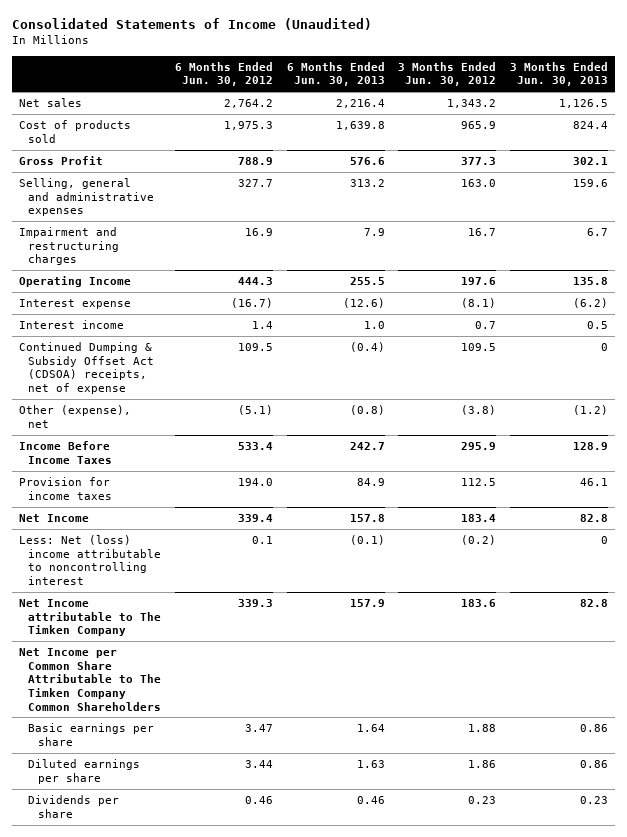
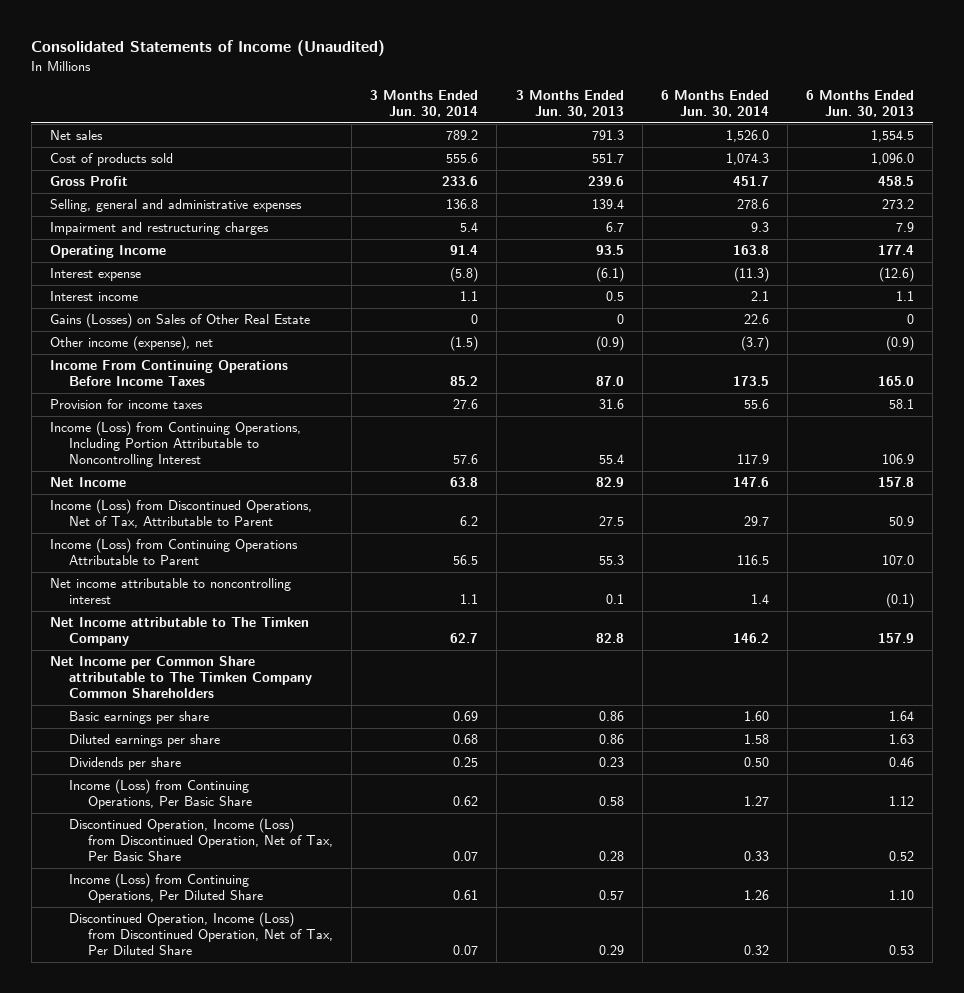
- | 6 Months Ended Jun. 30, 2012 | 6 Months Ended Jun. 30, 2013 | 3 Months Ended Jun. 30, 2012 | 3 Months Ended Jun. 30, 2013
+ | 3 Months Ended Jun. 30, 2014 | 3 Months Ended Jun. 30, 2013 | 6 Months Ended Jun. 30, 2014 | 6 Months Ended Jun. 30, 2013
- Net sales | 2,764.2 | 2,216.4 | 1,343.2 | 1,126.5
- Cost of products sold | 1,975.3 | 1,639.8 | 965.9 | 824.4
- Gross Profit | 788.9 | 576.6 | 377.3 | 302.1
- Selling, general and administrative expenses | 327.7 | 313.2 | 163.0 | 159.6
+ Net sales | 789.2 | 791.3 | 1,526.0 | 1,554.5
+ Cost of products sold | 555.6 | 551.7 | 1,074.3 | 1,096.0
+ Gross Profit | 233.6 | 239.6 | 451.7 | 458.5
+ Selling, general and administrative expenses | 136.8 | 139.4 | 278.6 | 273.2
- Operating Income | 444.3 | 255.5 | 197.6 | 135.8
- Interest expense | (16.7) | (12.6) | (8.1) | (6.2)
- Interest income | 1.4 | 1.0 | 0.7 | 0.5
- Continued Dumping & Subsidy Offset Act (CDSOA) receipts, net of expense | 109.5 | (0.4) | 109.5 | 0
- Other (expense), net | (5.1) | (0.8) | (3.8) | (1.2)
- Income Before Income Taxes | 533.4 | 242.7 | 295.9 | 128.9
- Provision for income taxes | 194.0 | 84.9 | 112.5 | 46.1
- Net Income | 339.4 | 157.8 | 183.4 | 82.8
- Less: Net (loss) income attributable to noncontrolling interest | 0.1 | (0.1) | (0.2) | 0
+ Operating Income | 91.4 | 93.5 | 163.8 | 177.4
+ Interest expense | (5.8) | (6.1) | (11.3) | (12.6)
+ Interest income | 1.1 | 0.5 | 2.1 | 1.1
+ Gains (Losses) on Sales of Other Real Estate | 0 | 0 | 22.6 | 0
+ Other income (expense), net | (1.5) | (0.9) | (3.7) | (0.9)
+ Income From Continuing Operations Before Income Taxes | 85.2 | 87.0 | 173.5 | 165.0
+ Provision for income taxes | 27.6 | 31.6 | 55.6 | 58.1
+ Income (Loss) from Continuing Operations, Including Portion Attributable to Noncontrolling Interest | 57.6 | 55.4 | 117.9 | 106.9
+ Net Income | 63.8 | 82.9 | 147.6 | 157.8
+ Income (Loss) from Discontinued Operations, Net of Tax, Attributable to Parent | 6.2 | 27.5 | 29.7 | 50.9
+ Income (Loss) from Continuing Operations Attributable to Parent | 56.5 | 55.3 | 116.5 | 107.0
+ Net income attributable to noncontrolling interest | 1.1 | 0.1 | 1.4 | (0.1)
- Net Income per Common Share Attributable to The Timken Company Common Shareholders
+ Net Income per Common Share attributable to The Timken Company Common Shareholders
+ Income (Loss) from Continuing Operations, Per Basic Share | 0.62 | 0.58 | 1.27 | 1.12
+ Discontinued Operation, Income (Loss) from Discontinued Operation, Net of Tax, Per Basic Share | 0.07 | 0.28 | 0.33 | 0.52
+ Income (Loss) from Continuing Operations, Per Diluted Share | 0.61 | 0.57 | 1.26 | 1.10
+ Discontinued Operation, Income (Loss) from Discontinued Operation, Net of Tax, Per Diluted Share | 0.07 | 0.29 | 0.32 | 0.53

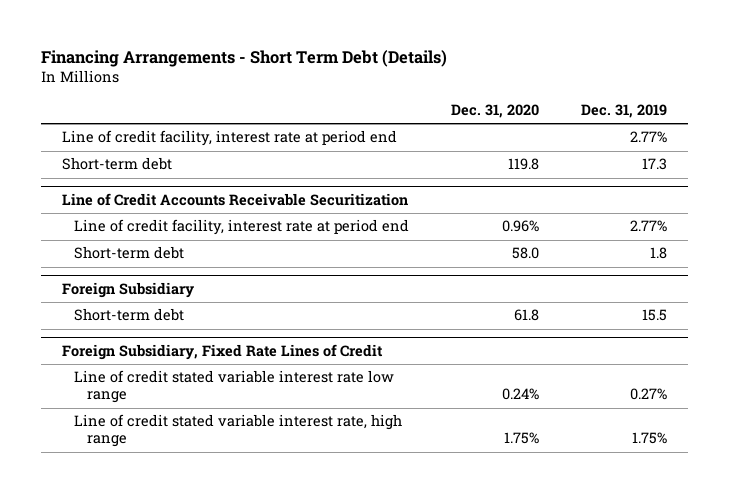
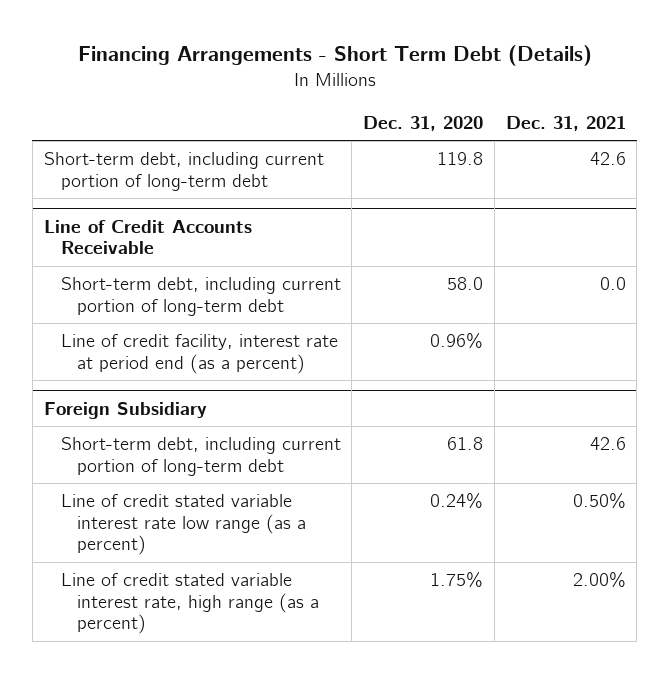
- | Dec. 31, 2020 | Dec. 31, 2019
+ | Dec. 31, 2020 | Dec. 31, 2021
- Line of credit facility, interest rate at period end | | 2.77%
- Short-term debt | 119.8 | 17.3
- Line of Credit Accounts Receivable Securitization
- Line of credit facility, interest rate at period end | 0.96% | 2.77%
- Short-term debt | 58.0 | 1.8
+ Short-term debt, including current portion of long-term debt | 119.8 | 42.6
+ Line of Credit Accounts Receivable
+ Short-term debt, including current portion of long-term debt | 58.0 | 0.0
+ Line of credit facility, interest rate at period end (as a percent) | 0.96% |
@ Foreign Subsidiary
- Short-term debt | 61.8 | 15.5
- Foreign Subsidiary, Fixed Rate Lines of Credit
- Line of credit stated variable interest rate low range | 0.24% | 0.27%
- Line of credit stated variable interest rate, high range | 1.75% | 1.75%
@ Foreign Subsidiary
+ Short-term debt, including current portion of long-term debt | 61.8 | 42.6
+ Line of credit stated variable interest rate low range (as a percent) | 0.24% | 0.50%
+ Line of credit stated variable interest rate, high range (as a percent) | 1.75% | 2.00%

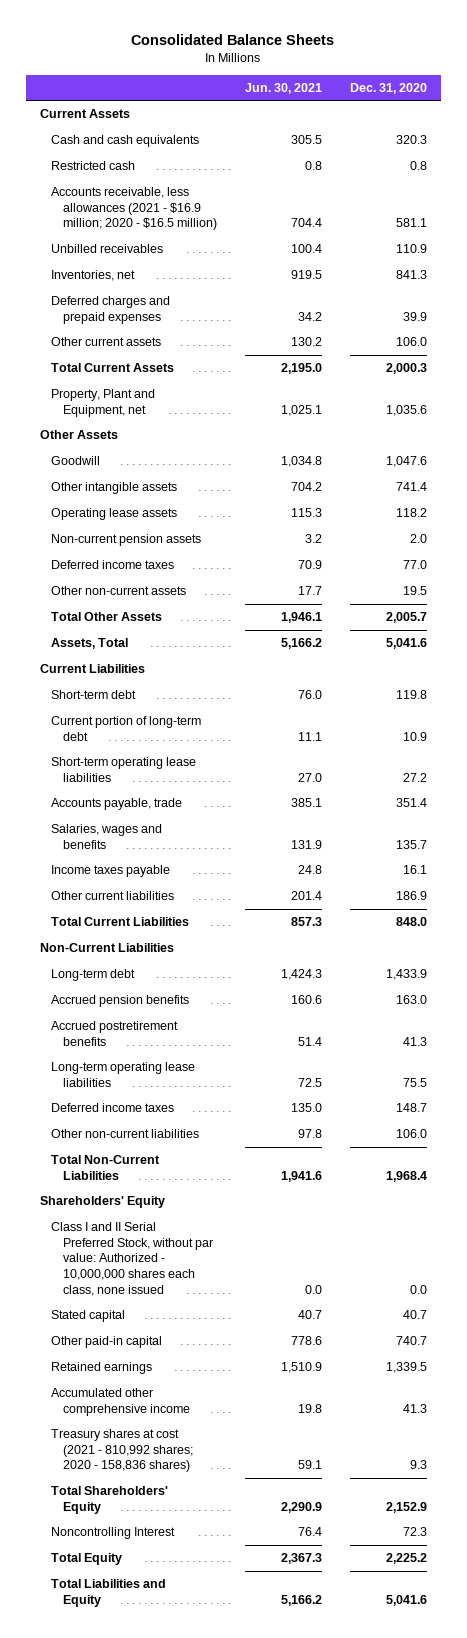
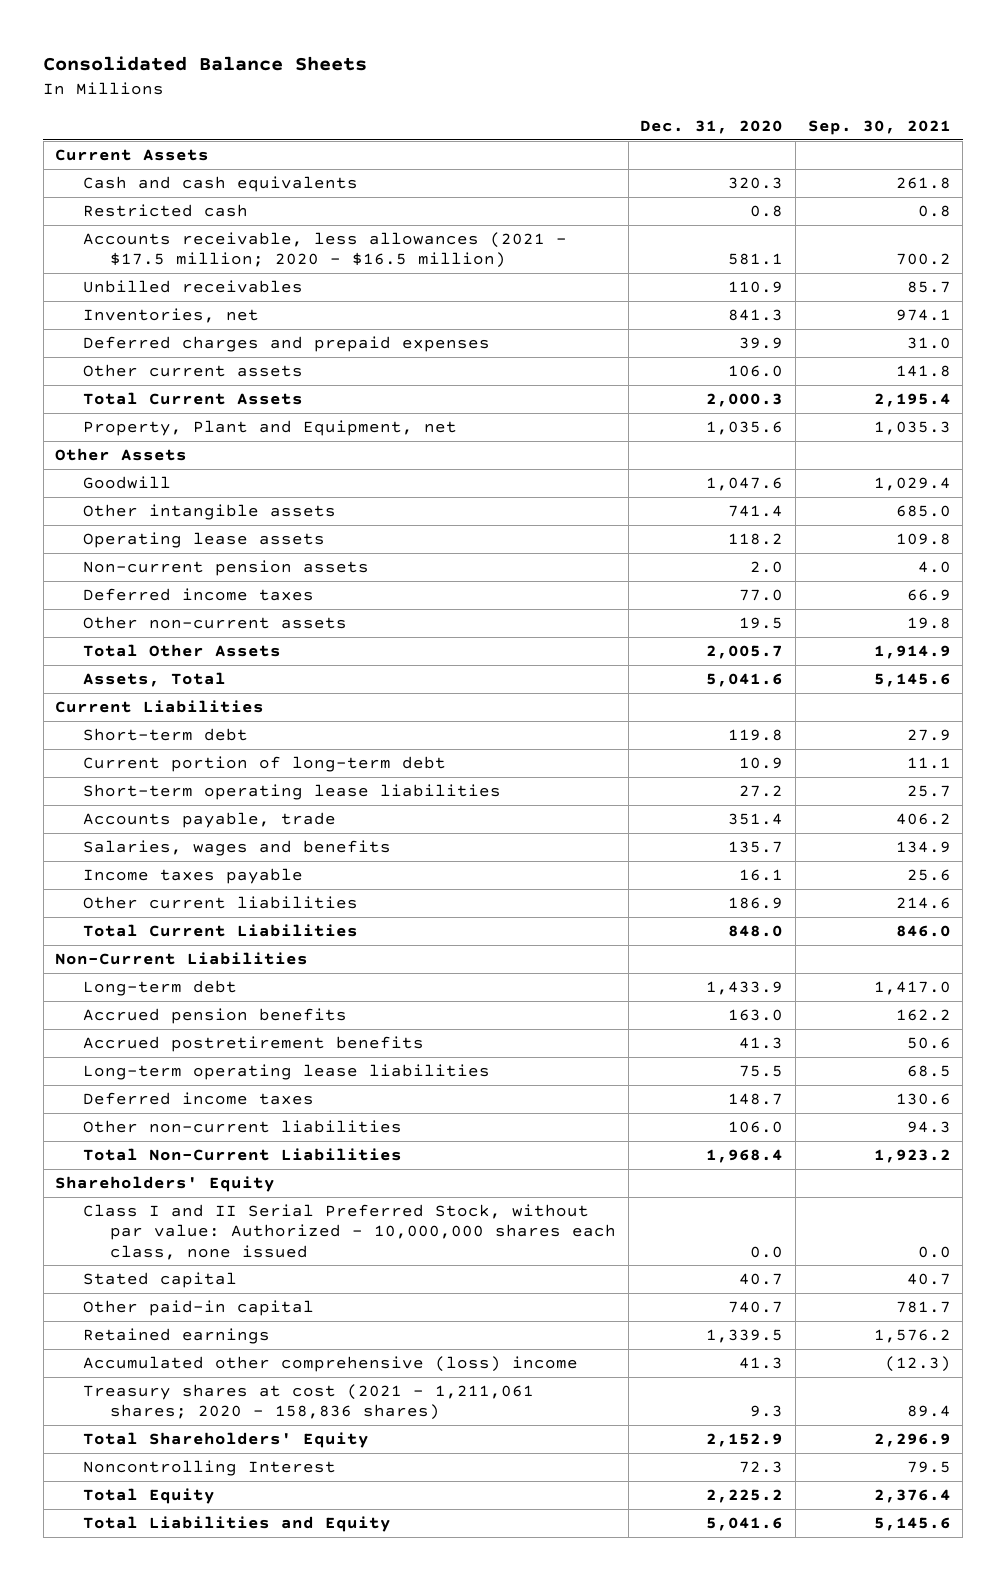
- | Jun. 30, 2021 | Dec. 31, 2020
+ | Dec. 31, 2020 | Sep. 30, 2021
- Accounts receivable, less allowances (2021 - $16.9 million; 2020 - $16.5 million) | 704.4 | 581.1
+ Accounts receivable, less allowances (2021 - $17.5 million; 2020 - $16.5 million) | 581.1 | 700.2
- Accumulated other comprehensive income | 19.8 | 41.3
- Treasury shares at cost (2021 - 810,992 shares; 2020 - 158,836 shares) | 59.1 | 9.3
+ Accumulated other comprehensive (loss) income | 41.3 | (12.3)
+ Treasury shares at cost (2021 - 1,211,061 shares; 2020 - 158,836 shares) | 9.3 | 89.4

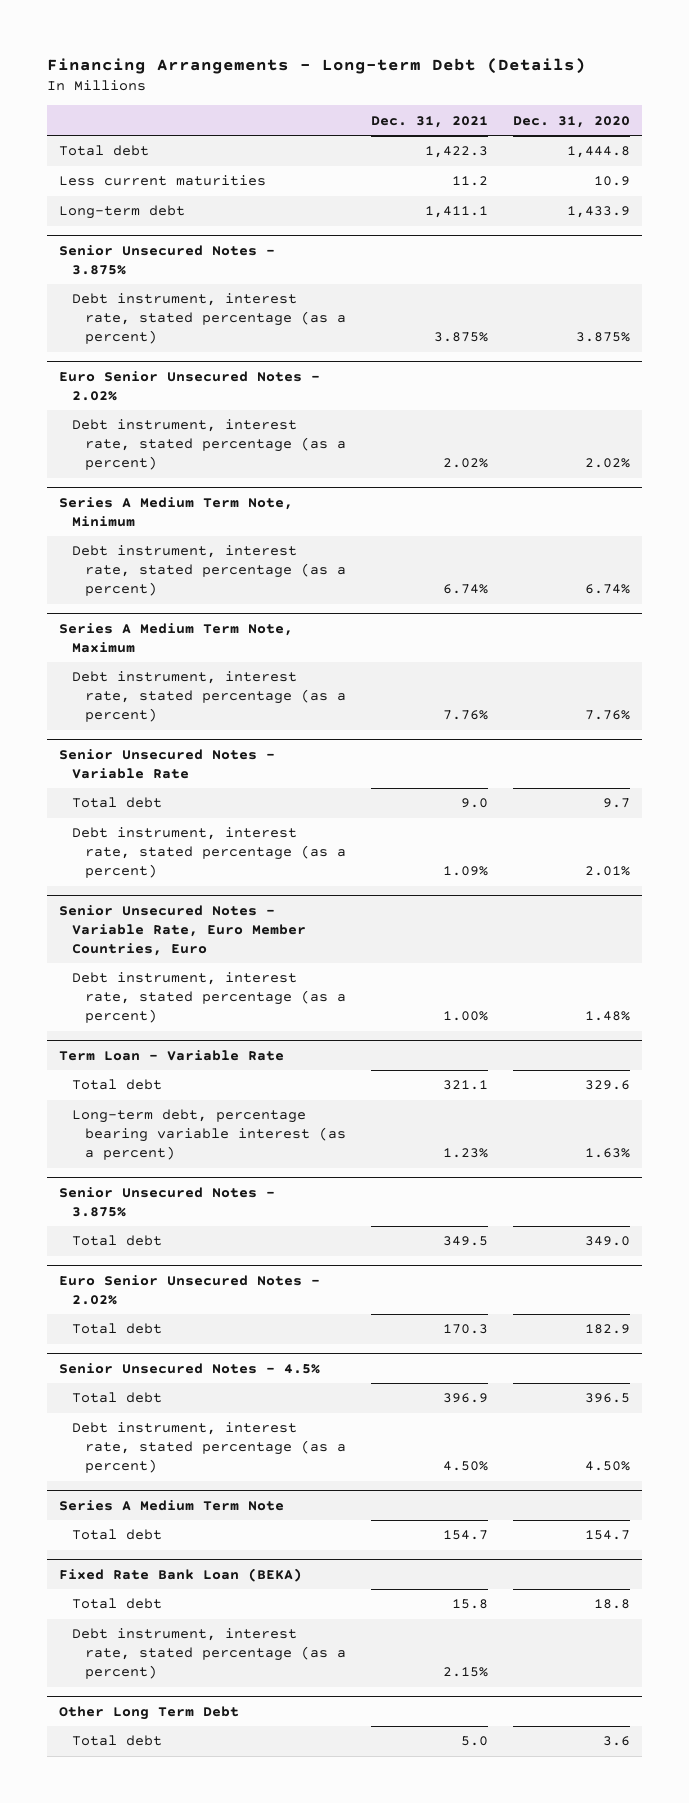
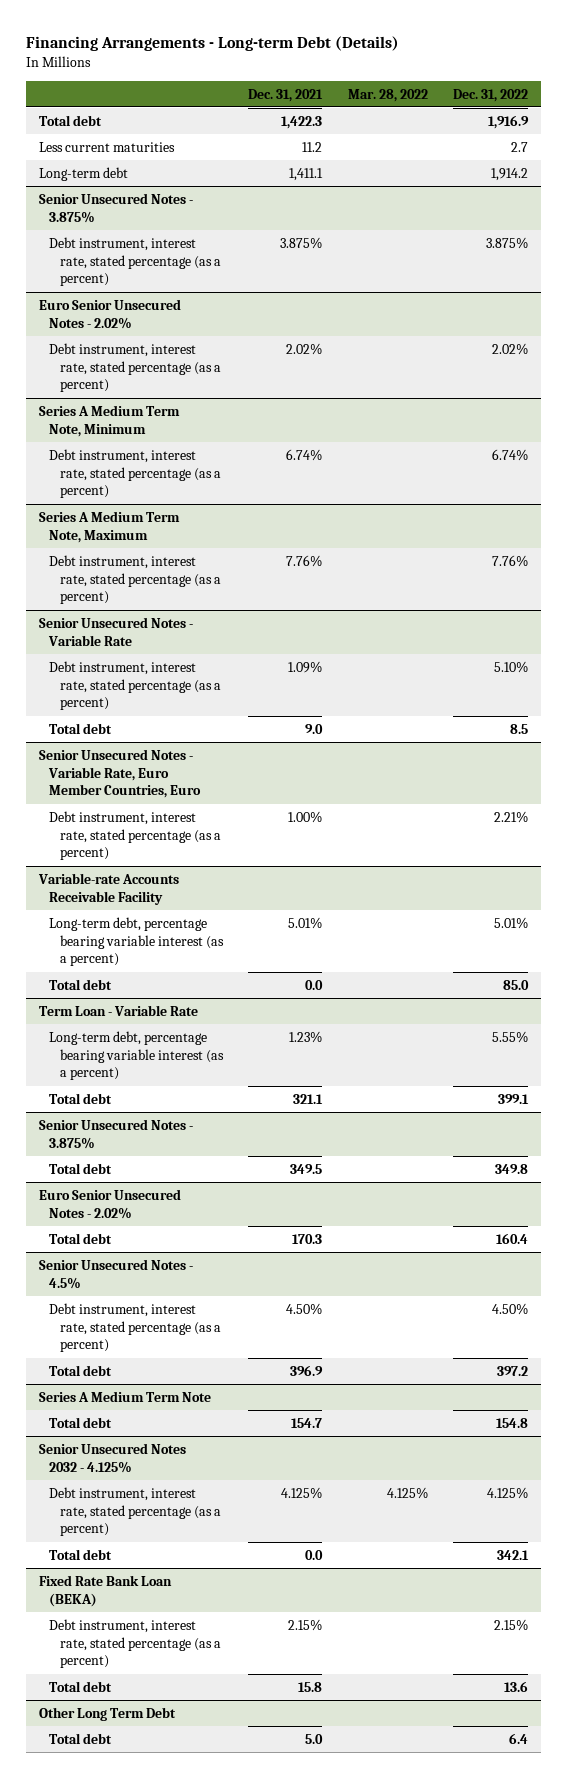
- | Dec. 31, 2021 | Dec. 31, 2020
+ | Dec. 31, 2021 | Mar. 28, 2022 | Dec. 31, 2022
@ Senior Unsecured Notes - Variable Rate
moved down: Total debt | 9.0 | | 8.5
+ Variable-rate Accounts Receivable Facility
+ Long-term debt, percentage bearing variable interest (as a percent) | 5.01% | | 5.01%
+ Total debt | 0.0 | | 85.0
@ Term Loan - Variable Rate
moved down: Total debt | 321.1 | | 399.1
@ Senior Unsecured Notes - 4.5%
moved down: Total debt | 396.9 | | 397.2
+ Senior Unsecured Notes 2032 - 4.125%
+ Debt instrument, interest rate, stated percentage (as a percent) | 4.125% | 4.125% | 4.125%
+ Total debt | 0.0 | | 342.1
@ Fixed Rate Bank Loan (BEKA)
moved down: Total debt | 15.8 | | 13.6

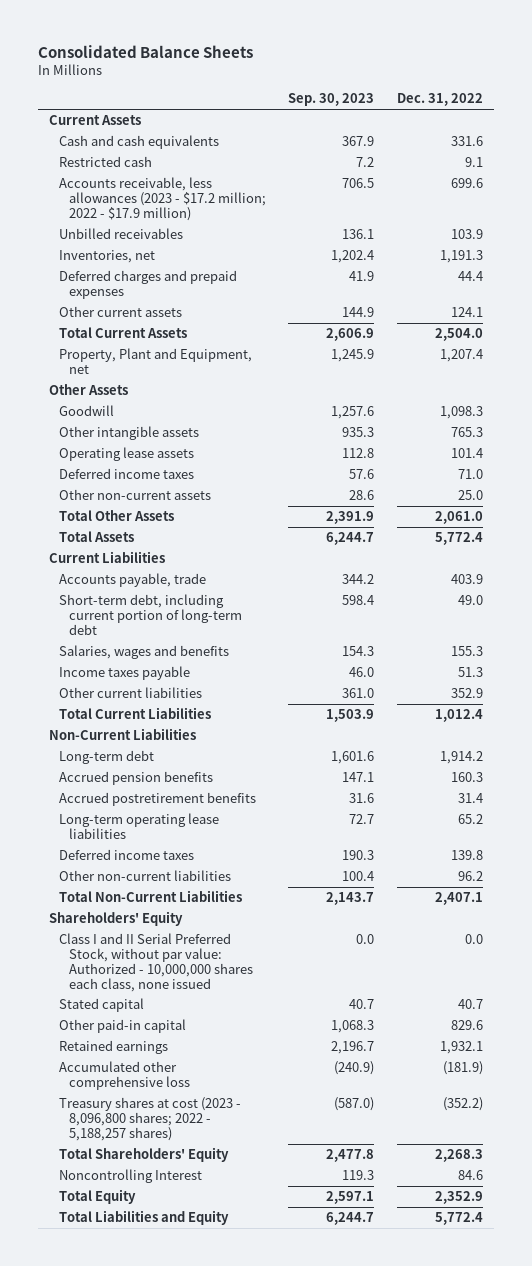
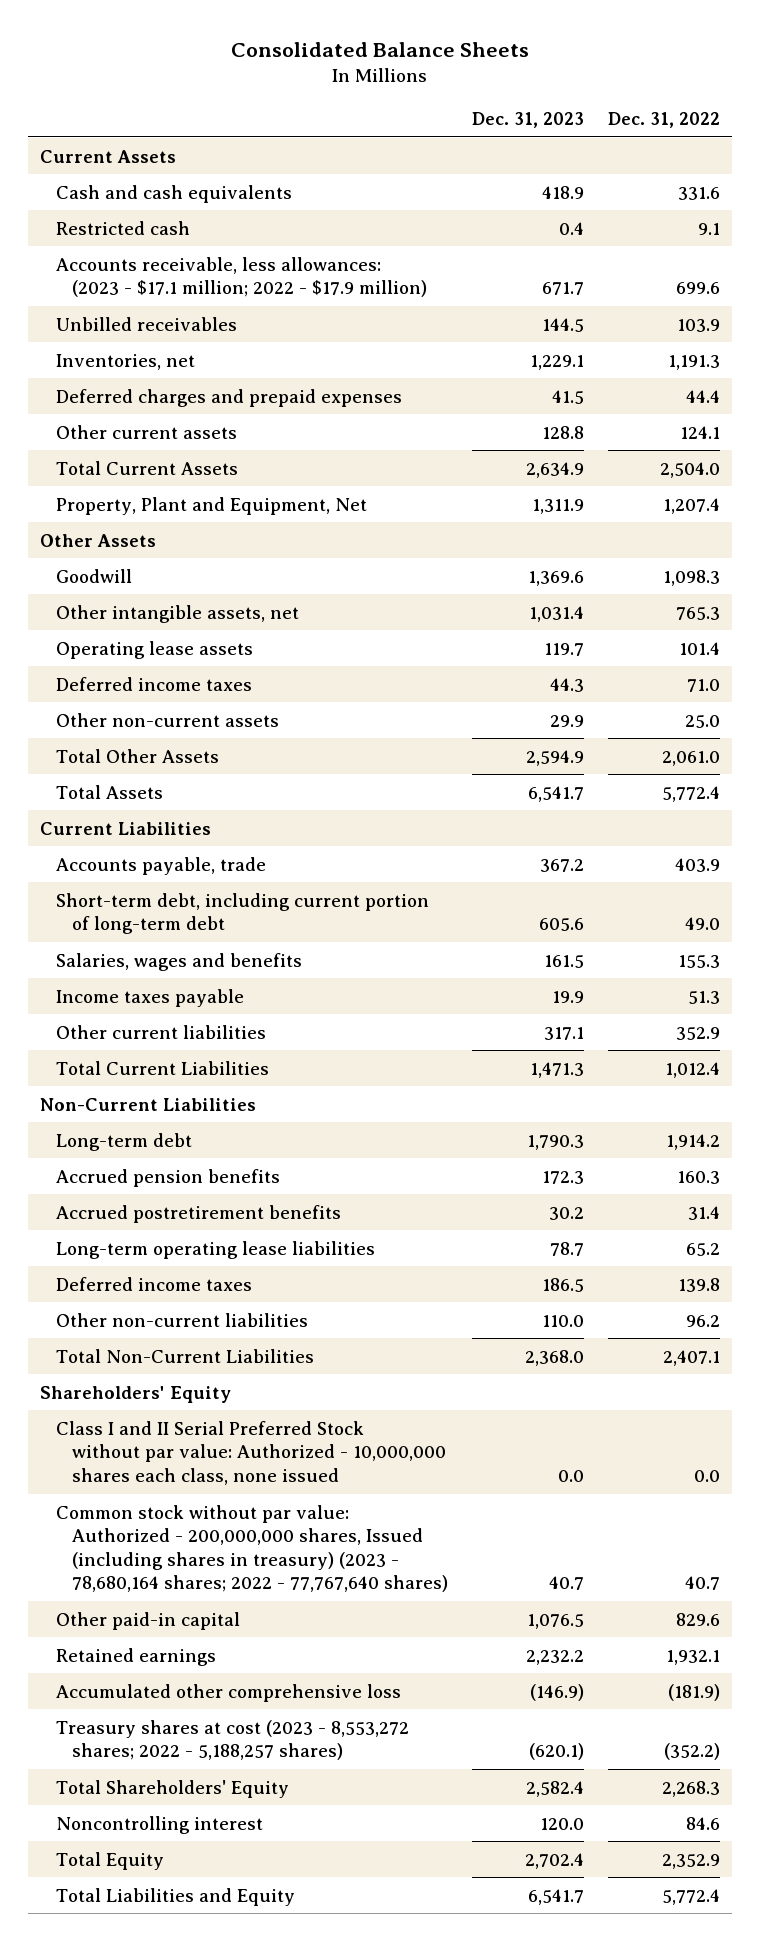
- | Sep. 30, 2023 | Dec. 31, 2022
+ | Dec. 31, 2023 | Dec. 31, 2022
- Accounts receivable, less allowances (2023 - $17.2 million; 2022 - $17.9 million) | 706.5 | 699.6
+ Accounts receivable, less allowances: (2023 - $17.1 million; 2022 - $17.9 million) | 671.7 | 699.6
- Property, Plant and Equipment, net | 1,245.9 | 1,207.4
+ Property, Plant and Equipment, Net | 1,311.9 | 1,207.4
- Other intangible assets | 935.3 | 765.3
+ Other intangible assets, net | 1,031.4 | 765.3
- Class I and II Serial Preferred Stock, without par value: Authorized - 10,000,000 shares each class, none issued | 0.0 | 0.0
- Stated capital | 40.7 | 40.7
+ Class I and II Serial Preferred Stock without par value: Authorized - 10,000,000 shares each class, none issued | 0.0 | 0.0
+ Common stock without par value: Authorized - 200,000,000 shares, Issued (including shares in treasury) (2023 - 78,680,164 shares; 2022 - 77,767,640 shares) | 40.7 | 40.7
- Treasury shares at cost (2023 - 8,096,800 shares; 2022 - 5,188,257 shares) | (587.0) | (352.2)
+ Treasury shares at cost (2023 - 8,553,272 shares; 2022 - 5,188,257 shares) | (620.1) | (352.2)
- Noncontrolling Interest | 119.3 | 84.6
+ Noncontrolling interest | 120.0 | 84.6

